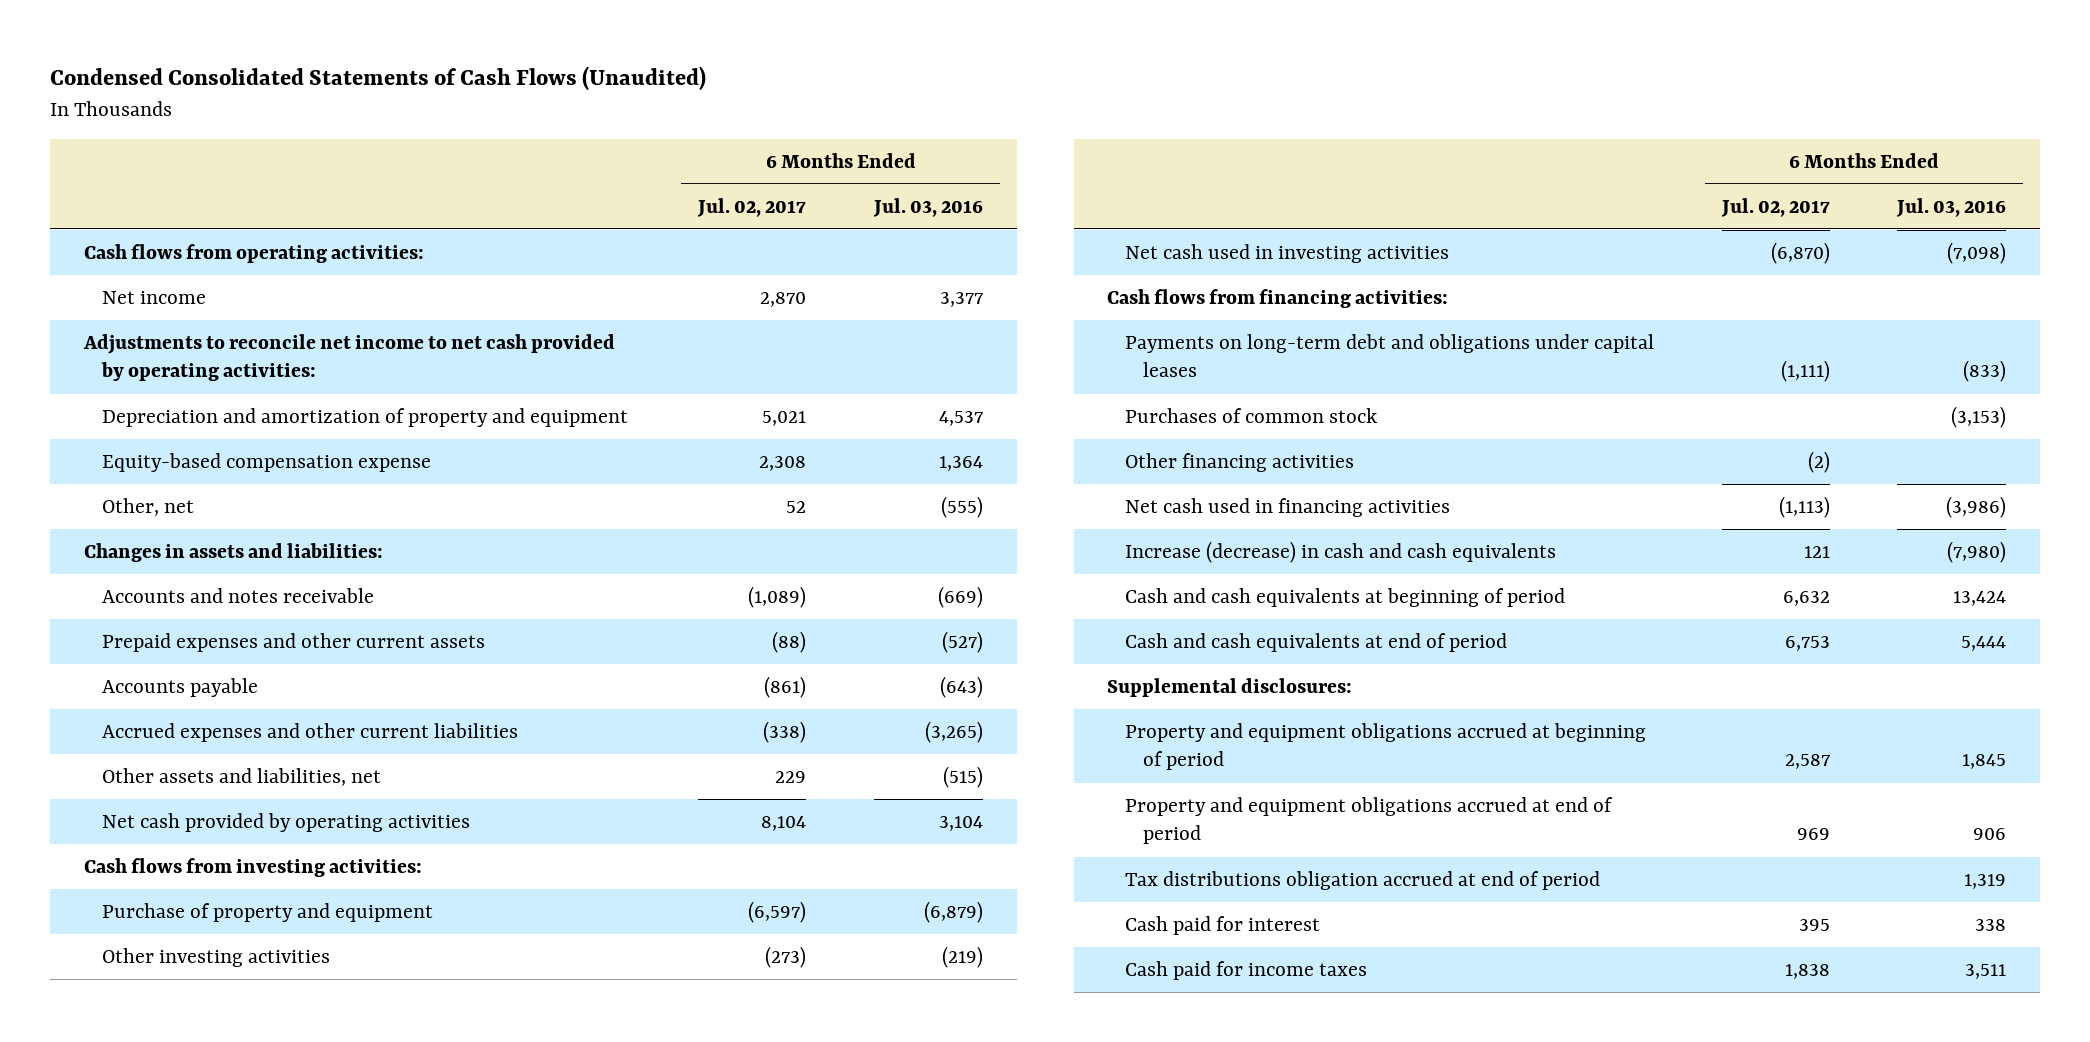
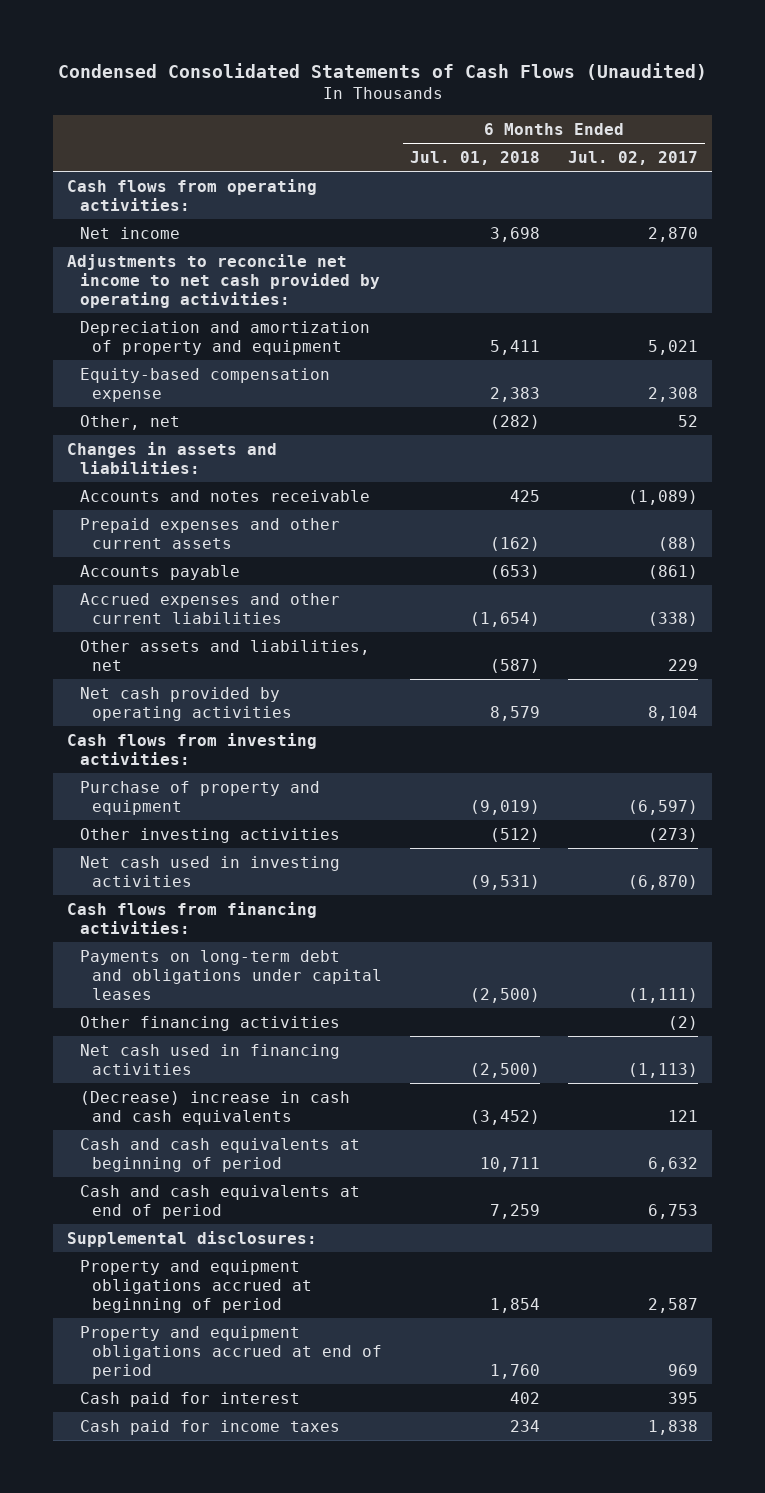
- | 6 Months Ended Jul. 02, 2017 | 6 Months Ended Jul. 03, 2016
+ | 6 Months Ended Jul. 01, 2018 | 6 Months Ended Jul. 02, 2017
- Purchases of common stock | | (3,153)
- Increase (decrease) in cash and cash equivalents | 121 | (7,980)
+ (Decrease) increase in cash and cash equivalents | (3,452) | 121
- Tax distributions obligation accrued at end of period | | 1,319

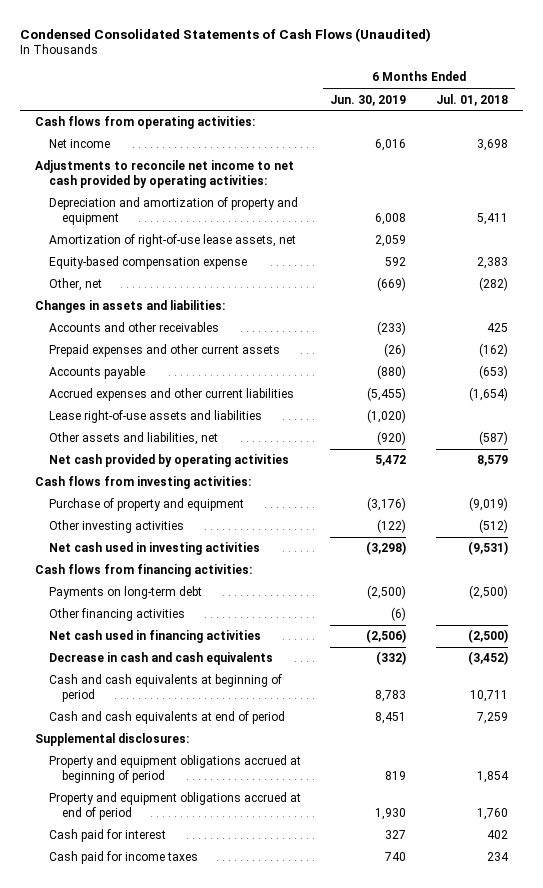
- | 6 Months Ended Jul. 01, 2018 | 6 Months Ended Jul. 02, 2017
+ | 6 Months Ended Jun. 30, 2019 | 6 Months Ended Jul. 01, 2018
+ Amortization of right-of-use lease assets, net | 2,059 |
- Accounts and notes receivable | 425 | (1,089)
+ Accounts and other receivables | (233) | 425
+ Lease right-of-use assets and liabilities | (1,020) |
- Payments on long-term debt and obligations under capital leases | (2,500) | (1,111)
+ Payments on long-term debt | (2,500) | (2,500)
- (Decrease) increase in cash and cash equivalents | (3,452) | 121
+ Decrease in cash and cash equivalents | (332) | (3,452)

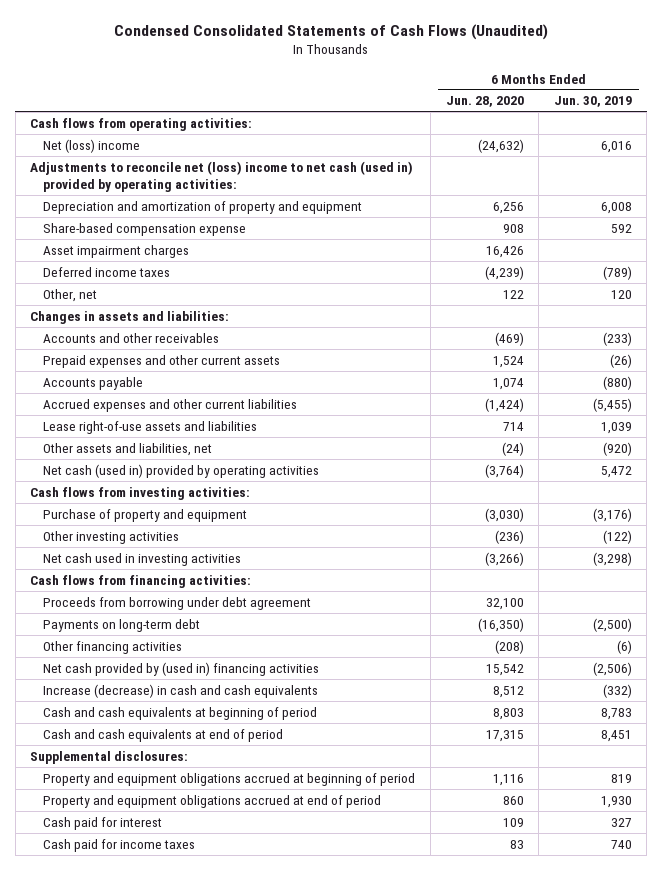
- | 6 Months Ended Jun. 30, 2019 | 6 Months Ended Jul. 01, 2018
+ | 6 Months Ended Jun. 28, 2020 | 6 Months Ended Jun. 30, 2019
- Net income | 6,016 | 3,698
- Adjustments to reconcile net income to net cash provided by operating activities:
+ Net (loss) income | (24,632) | 6,016
+ Adjustments to reconcile net (loss) income to net cash (used in) provided by operating activities:
- Amortization of right-of-use lease assets, net | 2,059 |
- Equity-based compensation expense | 592 | 2,383
- Other, net | (669) | (282)
+ Share-based compensation expense | 908 | 592
+ Asset impairment charges | 16,426 |
+ Deferred income taxes | (4,239) | (789)
+ Other, net | 122 | 120
- Lease right-of-use assets and liabilities | (1,020) |
+ Lease right-of-use assets and liabilities | 714 | 1,039
- Net cash provided by operating activities | 5,472 | 8,579
+ Net cash (used in) provided by operating activities | (3,764) | 5,472
+ Proceeds from borrowing under debt agreement | 32,100 |
- Net cash used in financing activities | (2,506) | (2,500)
- Decrease in cash and cash equivalents | (332) | (3,452)
+ Net cash provided by (used in) financing activities | 15,542 | (2,506)
+ Increase (decrease) in cash and cash equivalents | 8,512 | (332)

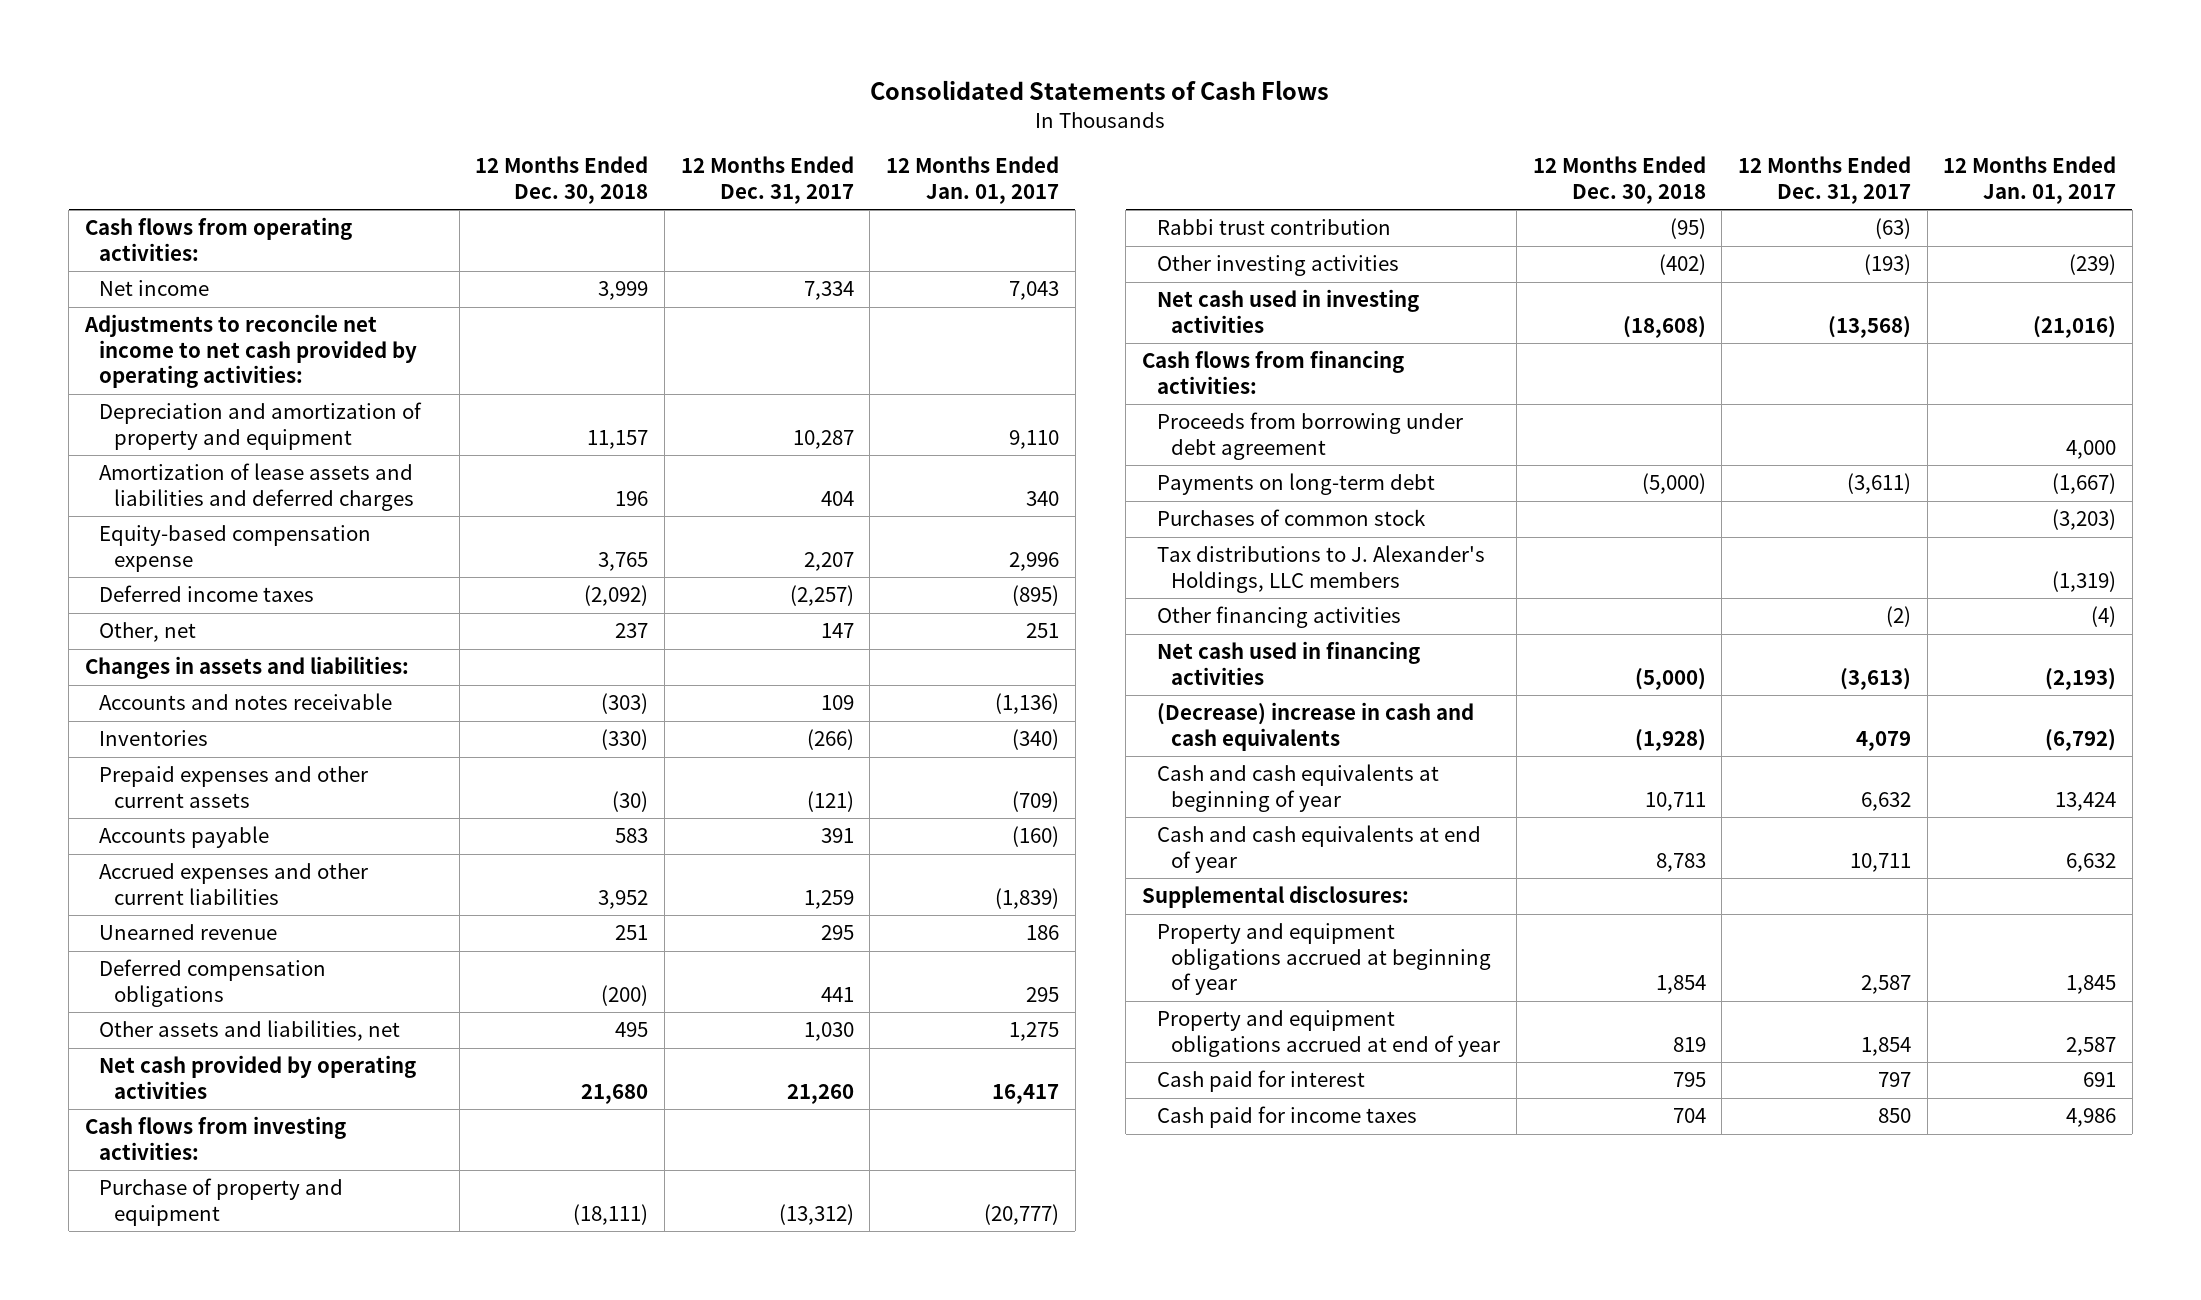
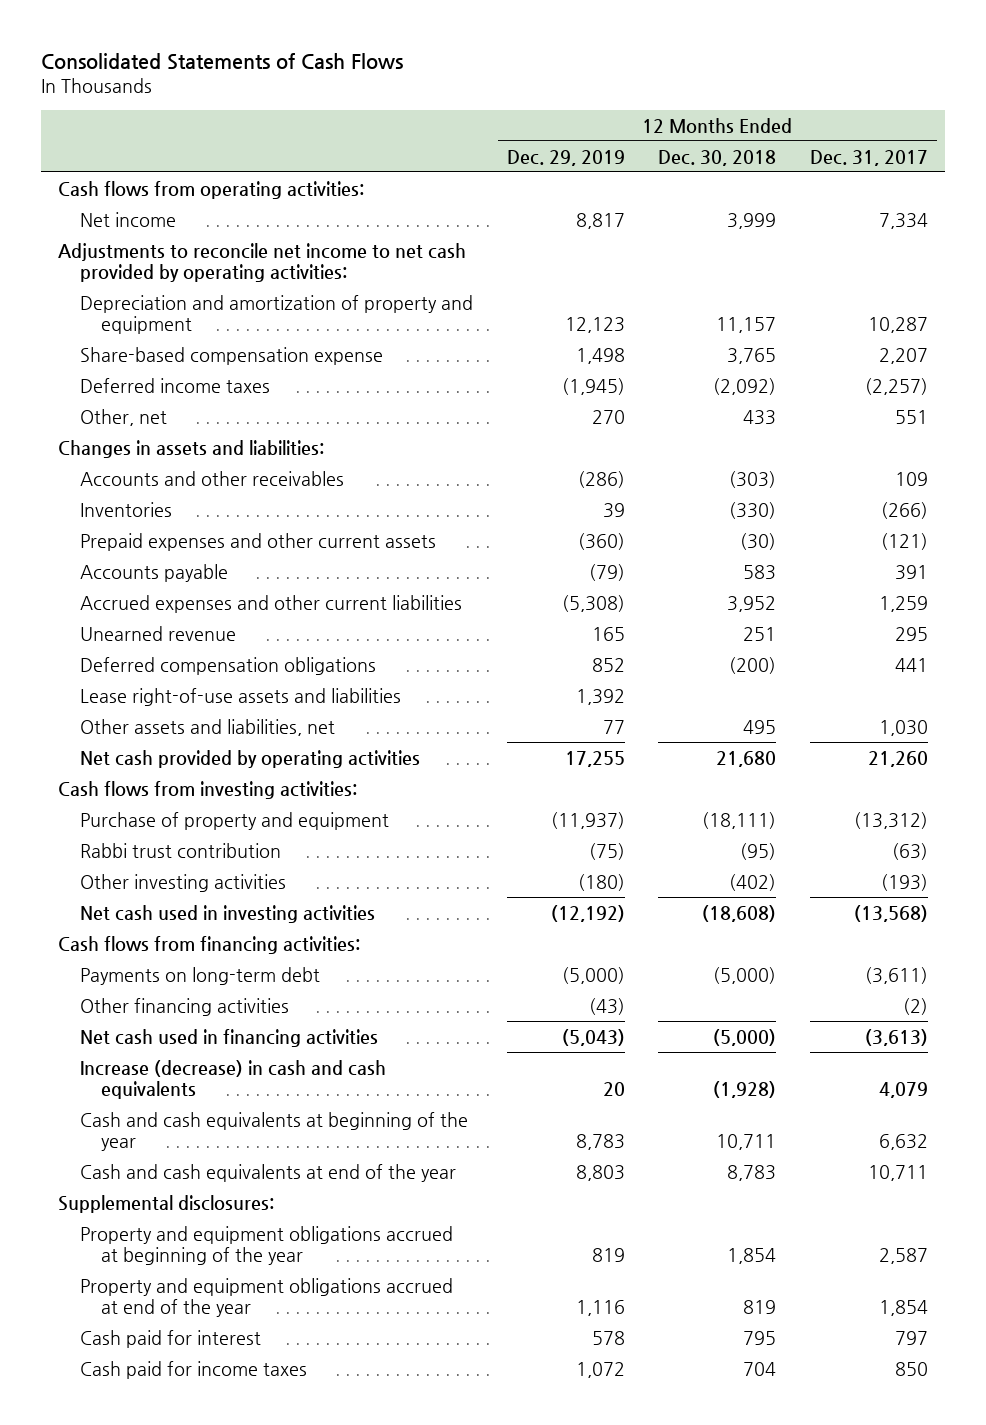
- | 12 Months Ended Dec. 30, 2018 | 12 Months Ended Dec. 31, 2017 | 12 Months Ended Jan. 01, 2017
+ | 12 Months Ended Dec. 29, 2019 | 12 Months Ended Dec. 30, 2018 | 12 Months Ended Dec. 31, 2017
- Amortization of lease assets and liabilities and deferred charges | 196 | 404 | 340
- Equity-based compensation expense | 3,765 | 2,207 | 2,996
+ Share-based compensation expense | 1,498 | 3,765 | 2,207
- Other, net | 237 | 147 | 251
+ Other, net | 270 | 433 | 551
- Accounts and notes receivable | (303) | 109 | (1,136)
+ Accounts and other receivables | (286) | (303) | 109
+ Lease right-of-use assets and liabilities | 1,392 | |
- Proceeds from borrowing under debt agreement | | | 4,000
- Purchases of common stock | | | (3,203)
- Tax distributions to J. Alexander's Holdings, LLC members | | | (1,319)
- (Decrease) increase in cash and cash equivalents | (1,928) | 4,079 | (6,792)
- Cash and cash equivalents at beginning of year | 10,711 | 6,632 | 13,424
- Cash and cash equivalents at end of year | 8,783 | 10,711 | 6,632
+ Increase (decrease) in cash and cash equivalents | 20 | (1,928) | 4,079
+ Cash and cash equivalents at beginning of the year | 8,783 | 10,711 | 6,632
+ Cash and cash equivalents at end of the year | 8,803 | 8,783 | 10,711
- Property and equipment obligations accrued at beginning of year | 1,854 | 2,587 | 1,845
- Property and equipment obligations accrued at end of year | 819 | 1,854 | 2,587
+ Property and equipment obligations accrued at beginning of the year | 819 | 1,854 | 2,587
+ Property and equipment obligations accrued at end of the year | 1,116 | 819 | 1,854

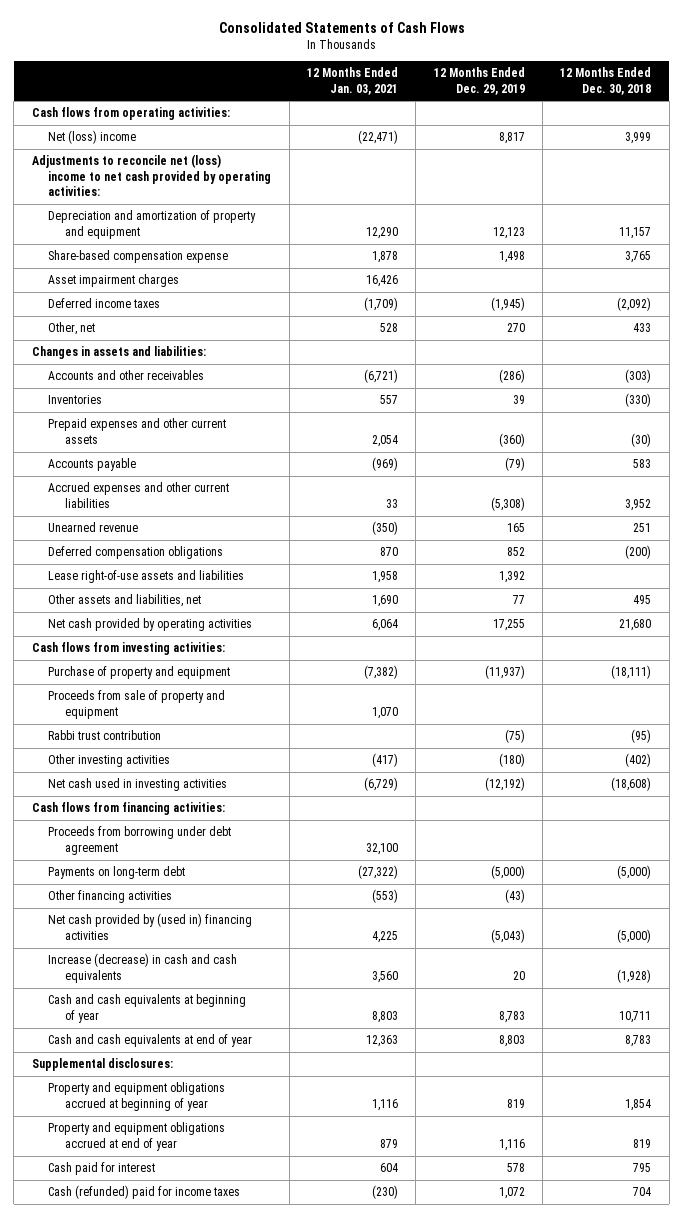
- | 12 Months Ended Dec. 29, 2019 | 12 Months Ended Dec. 30, 2018 | 12 Months Ended Dec. 31, 2017
+ | 12 Months Ended Jan. 03, 2021 | 12 Months Ended Dec. 29, 2019 | 12 Months Ended Dec. 30, 2018
- Net income | 8,817 | 3,999 | 7,334
- Adjustments to reconcile net income to net cash provided by operating activities:
+ Net (loss) income | (22,471) | 8,817 | 3,999
+ Adjustments to reconcile net (loss) income to net cash provided by operating activities:
+ Asset impairment charges | 16,426 | |
+ Proceeds from sale of property and equipment | 1,070 | |
+ Proceeds from borrowing under debt agreement | 32,100 | |
- Net cash used in financing activities | (5,043) | (5,000) | (3,613)
+ Net cash provided by (used in) financing activities | 4,225 | (5,043) | (5,000)
- Cash and cash equivalents at beginning of the year | 8,783 | 10,711 | 6,632
- Cash and cash equivalents at end of the year | 8,803 | 8,783 | 10,711
+ Cash and cash equivalents at beginning of year | 8,803 | 8,783 | 10,711
+ Cash and cash equivalents at end of year | 12,363 | 8,803 | 8,783
- Property and equipment obligations accrued at beginning of the year | 819 | 1,854 | 2,587
- Property and equipment obligations accrued at end of the year | 1,116 | 819 | 1,854
+ Property and equipment obligations accrued at beginning of year | 1,116 | 819 | 1,854
+ Property and equipment obligations accrued at end of year | 879 | 1,116 | 819
- Cash paid for income taxes | 1,072 | 704 | 850
+ Cash (refunded) paid for income taxes | (230) | 1,072 | 704

